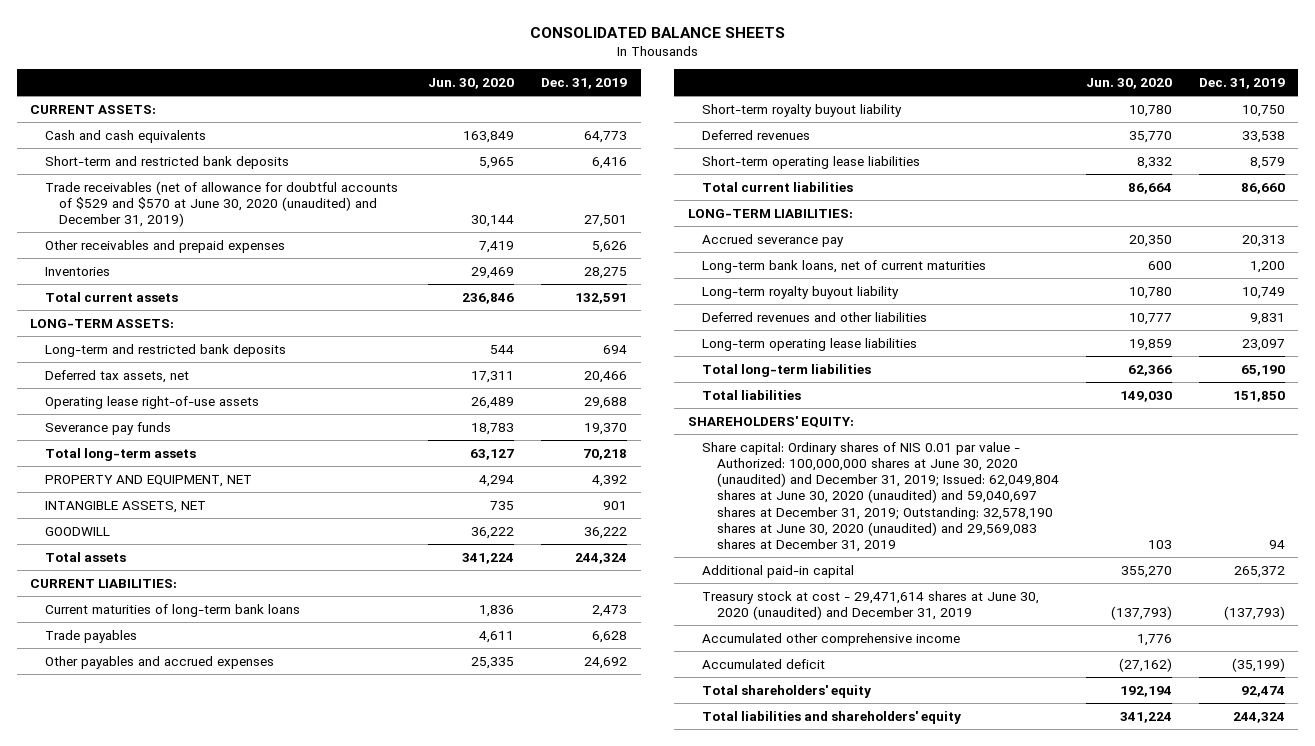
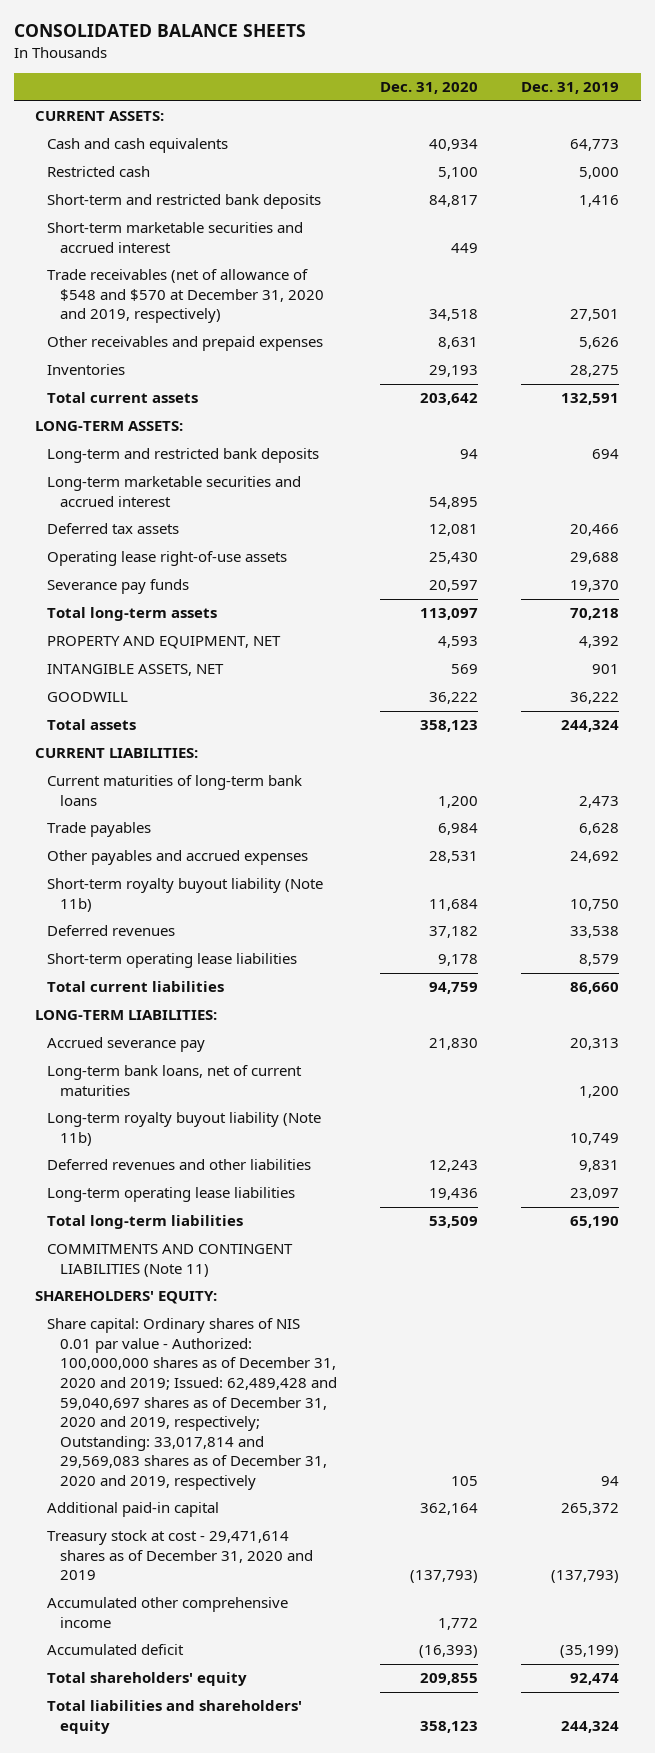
- | Jun. 30, 2020 | Dec. 31, 2019
+ | Dec. 31, 2020 | Dec. 31, 2019
- Short-term and restricted bank deposits | 5,965 | 6,416
- Trade receivables (net of allowance for doubtful accounts of $529 and $570 at June 30, 2020 (unaudited) and December 31, 2019) | 30,144 | 27,501
+ Restricted cash | 5,100 | 5,000
+ Short-term and restricted bank deposits | 84,817 | 1,416
+ Short-term marketable securities and accrued interest | 449 |
+ Trade receivables (net of allowance of $548 and $570 at December 31, 2020 and 2019, respectively) | 34,518 | 27,501
- Deferred tax assets, net | 17,311 | 20,466
+ Long-term marketable securities and accrued interest | 54,895 |
+ Deferred tax assets | 12,081 | 20,466
- Short-term royalty buyout liability | 10,780 | 10,750
+ Short-term royalty buyout liability (Note 11b) | 11,684 | 10,750
- Long-term royalty buyout liability | 10,780 | 10,749
+ Long-term royalty buyout liability (Note 11b) | | 10,749
- Total liabilities | 149,030 | 151,850
+ COMMITMENTS AND CONTINGENT LIABILITIES (Note 11)
- Share capital: Ordinary shares of NIS 0.01 par value - Authorized: 100,000,000 shares at June 30, 2020 (unaudited) and December 31, 2019; Issued: 62,049,804 shares at June 30, 2020 (unaudited) and 59,040,697 shares at December 31, 2019; Outstanding: 32,578,190 shares at June 30, 2020 (unaudited) and 29,569,083 shares at December 31, 2019 | 103 | 94
+ Share capital: Ordinary shares of NIS 0.01 par value - Authorized: 100,000,000 shares as of December 31, 2020 and 2019; Issued: 62,489,428 and 59,040,697 shares as of December 31, 2020 and 2019, respectively; Outstanding: 33,017,814 and 29,569,083 shares as of December 31, 2020 and 2019, respectively | 105 | 94
- Treasury stock at cost - 29,471,614 shares at June 30, 2020 (unaudited) and December 31, 2019 | (137,793) | (137,793)
+ Treasury stock at cost - 29,471,614 shares as of December 31, 2020 and 2019 | (137,793) | (137,793)

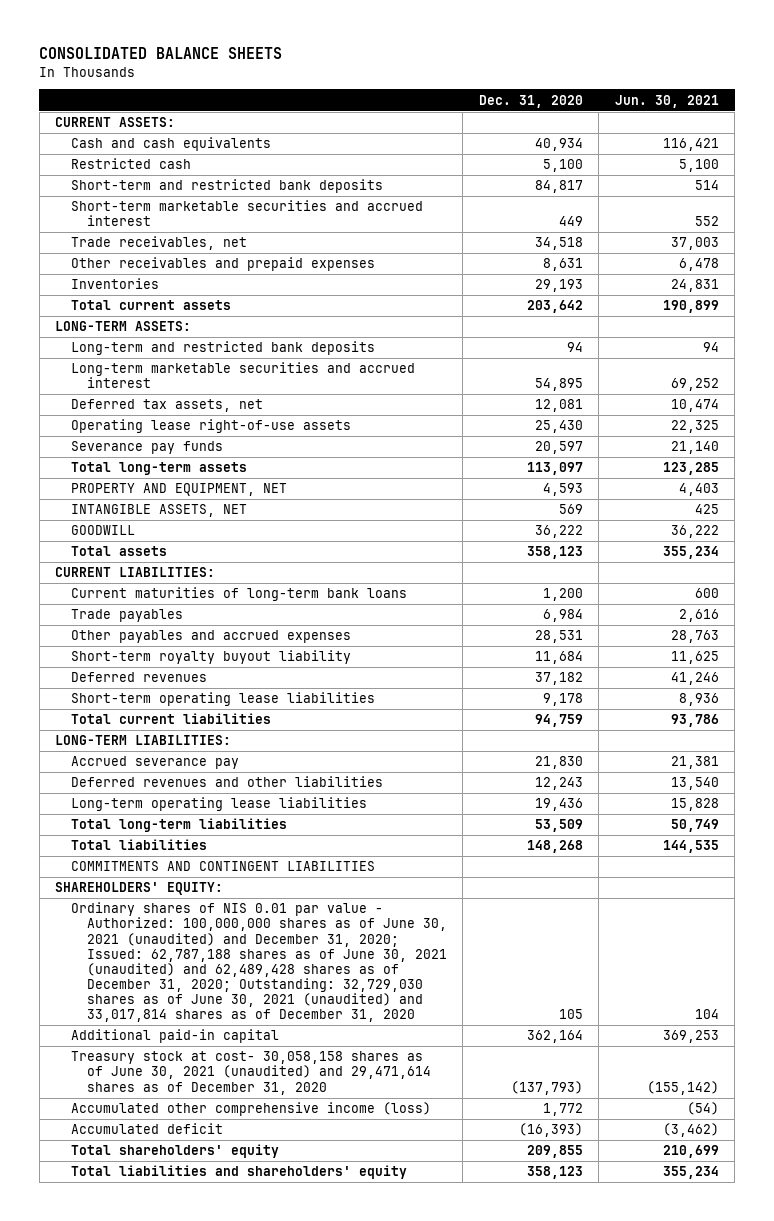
- | Dec. 31, 2020 | Dec. 31, 2019
+ | Dec. 31, 2020 | Jun. 30, 2021
- Trade receivables (net of allowance of $548 and $570 at December 31, 2020 and 2019, respectively) | 34,518 | 27,501
+ Trade receivables, net | 34,518 | 37,003
- Deferred tax assets | 12,081 | 20,466
+ Deferred tax assets, net | 12,081 | 10,474
- Short-term royalty buyout liability (Note 11b) | 11,684 | 10,750
+ Short-term royalty buyout liability | 11,684 | 11,625
- Long-term bank loans, net of current maturities | | 1,200
- Long-term royalty buyout liability (Note 11b) | | 10,749
- COMMITMENTS AND CONTINGENT LIABILITIES (Note 11)
+ Total liabilities | 148,268 | 144,535
+ COMMITMENTS AND CONTINGENT LIABILITIES
- Share capital: Ordinary shares of NIS 0.01 par value - Authorized: 100,000,000 shares as of December 31, 2020 and 2019; Issued: 62,489,428 and 59,040,697 shares as of December 31, 2020 and 2019, respectively; Outstanding: 33,017,814 and 29,569,083 shares as of December 31, 2020 and 2019, respectively | 105 | 94
+ Ordinary shares of NIS 0.01 par value - Authorized: 100,000,000 shares as of June 30, 2021 (unaudited) and December 31, 2020; Issued: 62,787,188 shares as of June 30, 2021 (unaudited) and 62,489,428 shares as of December 31, 2020; Outstanding: 32,729,030 shares as of June 30, 2021 (unaudited) and 33,017,814 shares as of December 31, 2020 | 105 | 104
- Treasury stock at cost - 29,471,614 shares as of December 31, 2020 and 2019 | (137,793) | (137,793)
- Accumulated other comprehensive income | 1,772 |
+ Treasury stock at cost- 30,058,158 shares as of June 30, 2021 (unaudited) and 29,471,614 shares as of December 31, 2020 | (137,793) | (155,142)
+ Accumulated other comprehensive income (loss) | 1,772 | (54)

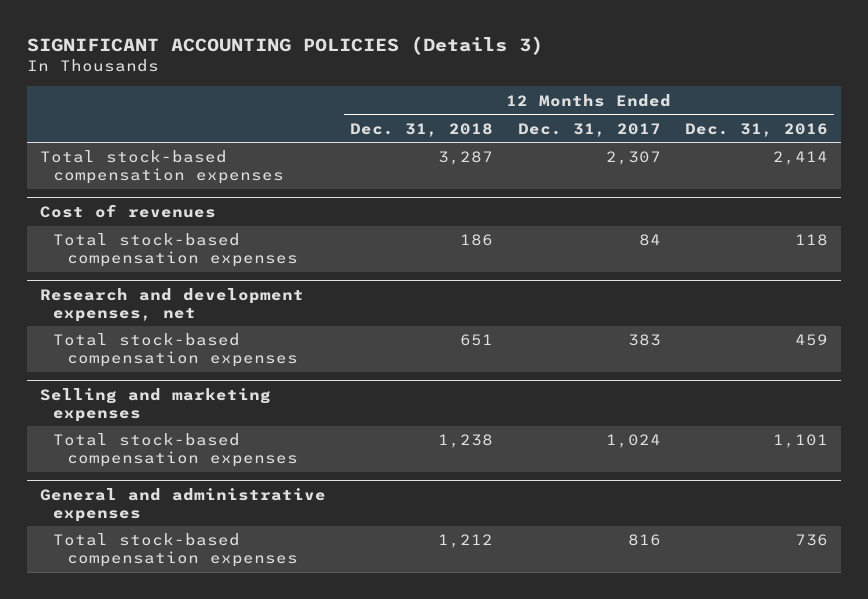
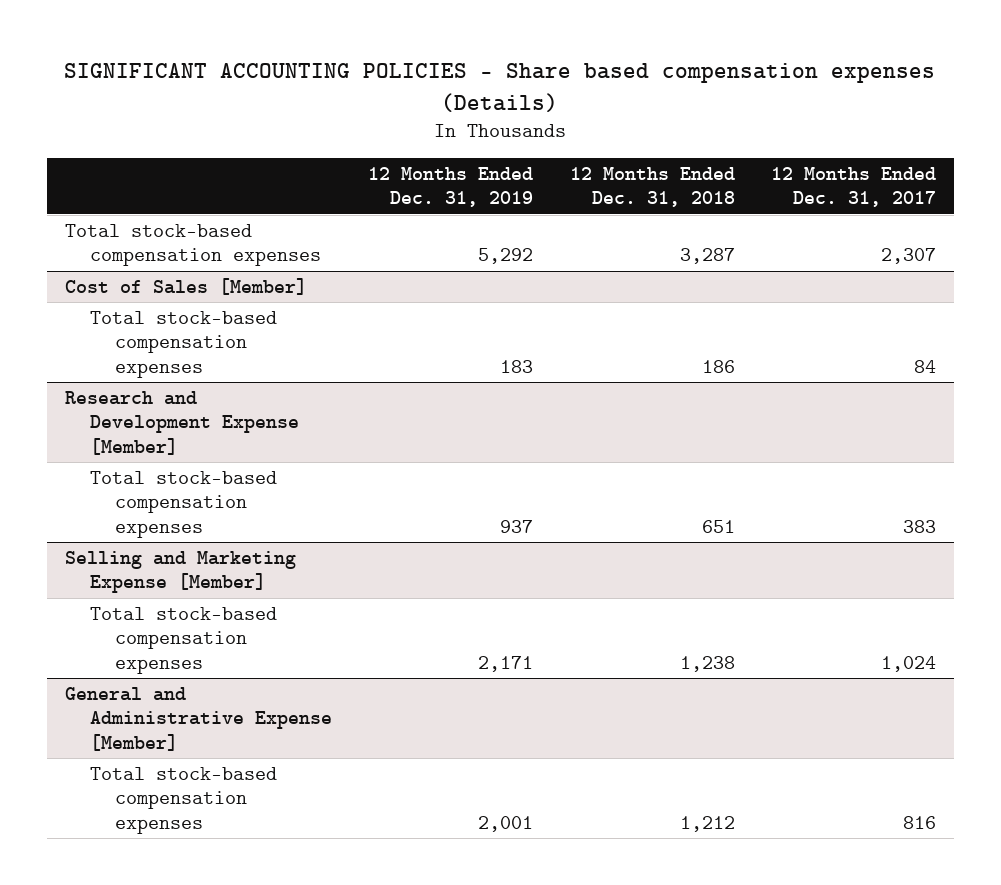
- SIGNIFICANT ACCOUNTING POLICIES (Details 3)
+ SIGNIFICANT ACCOUNTING POLICIES - Share based compensation expenses (Details)
- | 12 Months Ended Dec. 31, 2018 | 12 Months Ended Dec. 31, 2017 | 12 Months Ended Dec. 31, 2016
+ | 12 Months Ended Dec. 31, 2019 | 12 Months Ended Dec. 31, 2018 | 12 Months Ended Dec. 31, 2017
- Cost of revenues
+ Cost of Sales [Member]
- Research and development expenses, net
+ Research and Development Expense [Member]
- Selling and marketing expenses
+ Selling and Marketing Expense [Member]
- General and administrative expenses
+ General and Administrative Expense [Member]

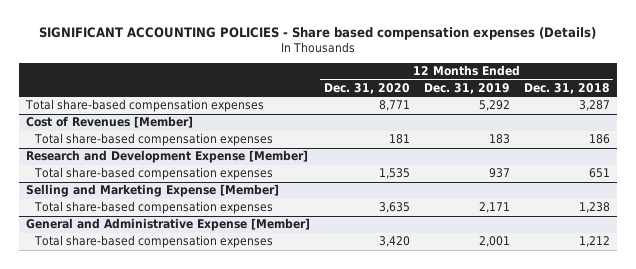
- | 12 Months Ended Dec. 31, 2019 | 12 Months Ended Dec. 31, 2018 | 12 Months Ended Dec. 31, 2017
+ | 12 Months Ended Dec. 31, 2020 | 12 Months Ended Dec. 31, 2019 | 12 Months Ended Dec. 31, 2018
- Total stock-based compensation expenses | 5,292 | 3,287 | 2,307
- Cost of Sales [Member]
- Total stock-based compensation expenses | 183 | 186 | 84
+ Total share-based compensation expenses | 8,771 | 5,292 | 3,287
+ Cost of Revenues [Member]
+ Total share-based compensation expenses | 181 | 183 | 186
@ Research and Development Expense [Member]
- Total stock-based compensation expenses | 937 | 651 | 383
+ Total share-based compensation expenses | 1,535 | 937 | 651
@ Selling and Marketing Expense [Member]
- Total stock-based compensation expenses | 2,171 | 1,238 | 1,024
+ Total share-based compensation expenses | 3,635 | 2,171 | 1,238
@ General and Administrative Expense [Member]
- Total stock-based compensation expenses | 2,001 | 1,212 | 816
+ Total share-based compensation expenses | 3,420 | 2,001 | 1,212

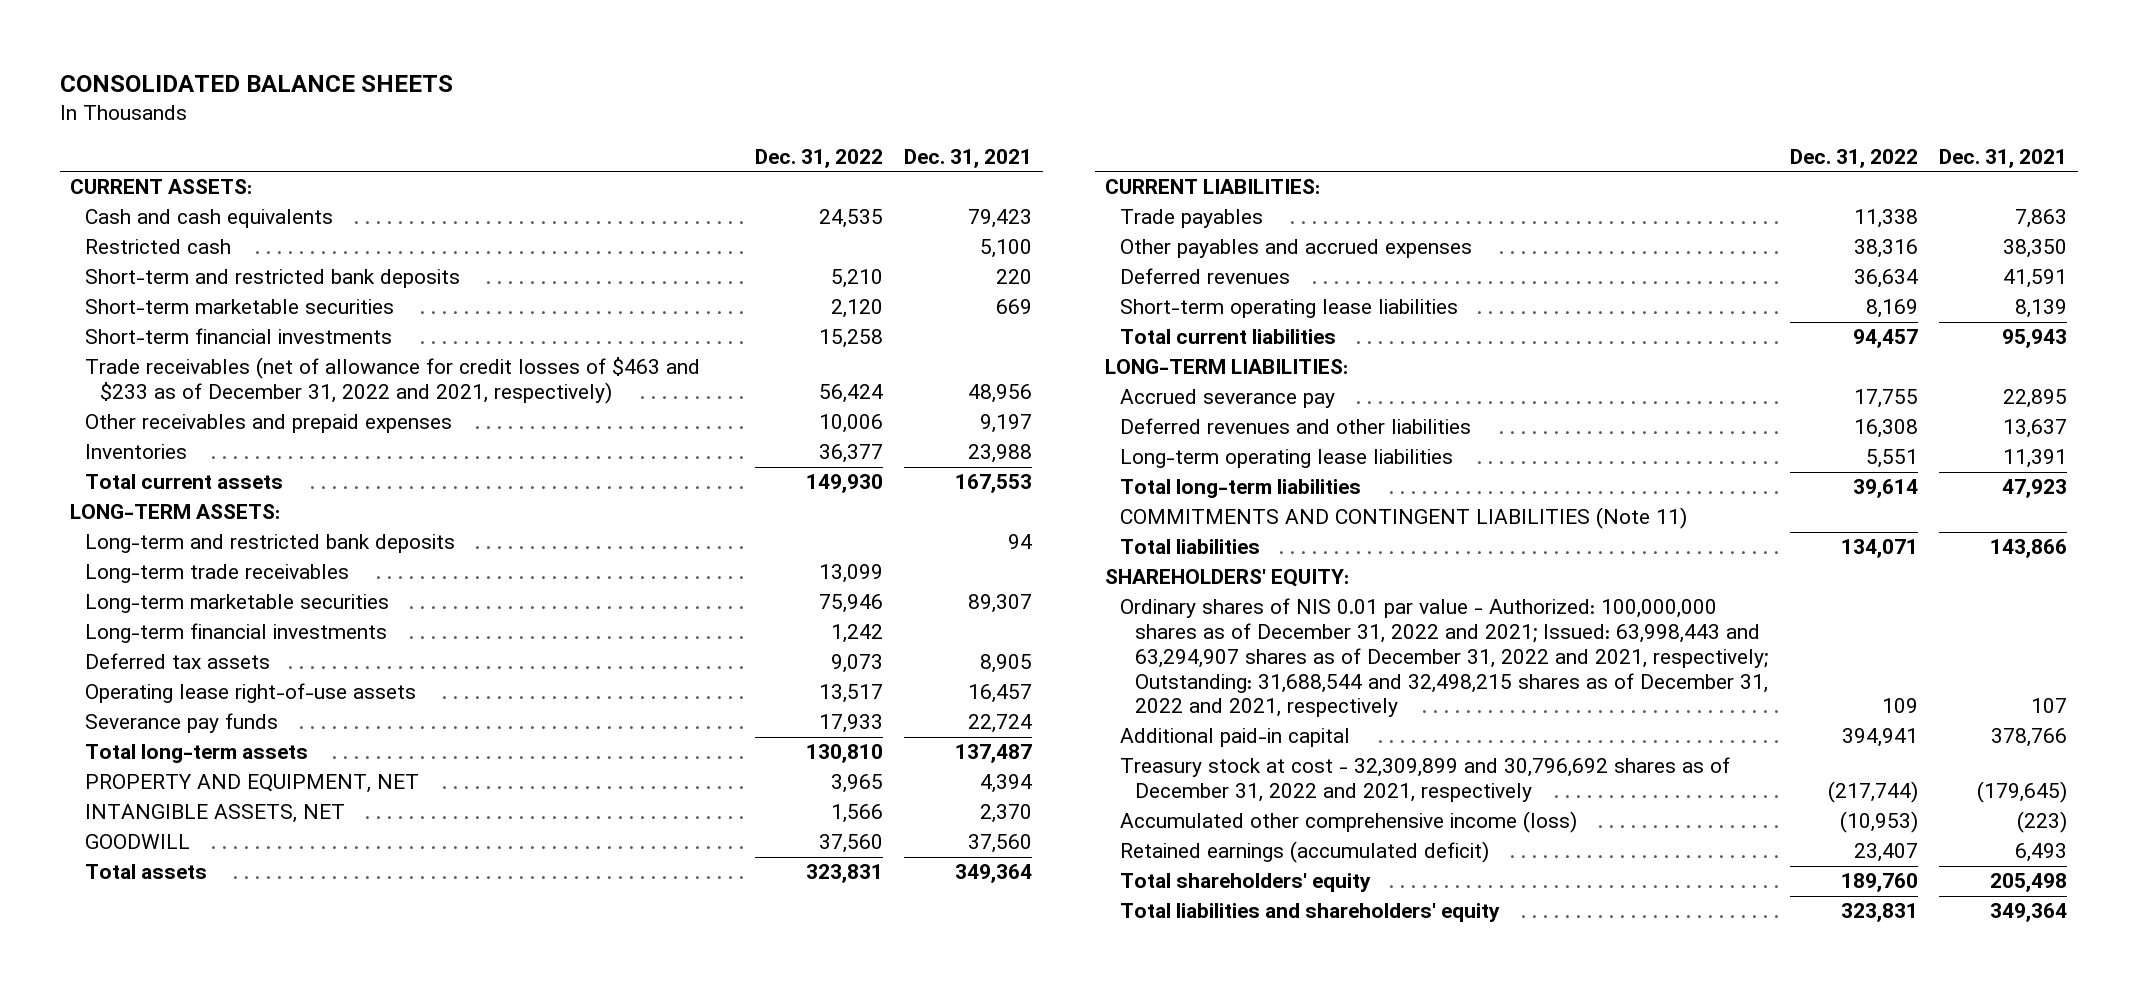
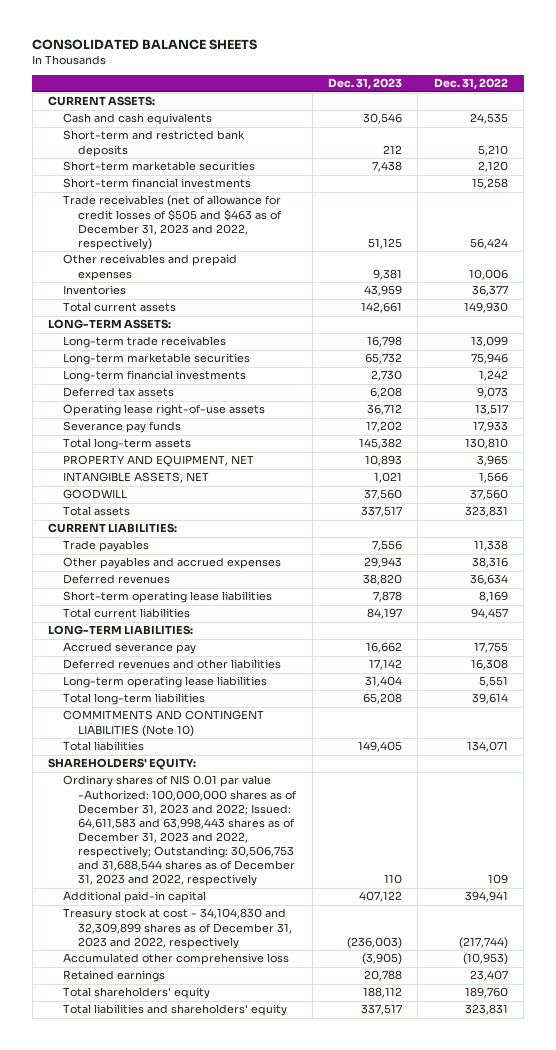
- | Dec. 31, 2022 | Dec. 31, 2021
+ | Dec. 31, 2023 | Dec. 31, 2022
- Restricted cash | | 5,100
- Trade receivables (net of allowance for credit losses of $463 and $233 as of December 31, 2022 and 2021, respectively) | 56,424 | 48,956
+ Trade receivables (net of allowance for credit losses of $505 and $463 as of December 31, 2023 and 2022, respectively) | 51,125 | 56,424
- Long-term and restricted bank deposits | | 94
- COMMITMENTS AND CONTINGENT LIABILITIES (Note 11)
+ COMMITMENTS AND CONTINGENT LIABILITIES (Note 10)
- Ordinary shares of NIS 0.01 par value - Authorized: 100,000,000 shares as of December 31, 2022 and 2021; Issued: 63,998,443 and 63,294,907 shares as of December 31, 2022 and 2021, respectively; Outstanding: 31,688,544 and 32,498,215 shares as of December 31, 2022 and 2021, respectively | 109 | 107
+ Ordinary shares of NIS 0.01 par value -Authorized: 100,000,000 shares as of December 31, 2023 and 2022; Issued: 64,611,583 and 63,998,443 shares as of December 31, 2023 and 2022, respectively; Outstanding: 30,506,753 and 31,688,544 shares as of December 31, 2023 and 2022, respectively | 110 | 109
- Treasury stock at cost - 32,309,899 and 30,796,692 shares as of December 31, 2022 and 2021, respectively | (217,744) | (179,645)
- Accumulated other comprehensive income (loss) | (10,953) | (223)
- Retained earnings (accumulated deficit) | 23,407 | 6,493
+ Treasury stock at cost - 34,104,830 and 32,309,899 shares as of December 31, 2023 and 2022, respectively | (236,003) | (217,744)
+ Accumulated other comprehensive loss | (3,905) | (10,953)
+ Retained earnings | 20,788 | 23,407

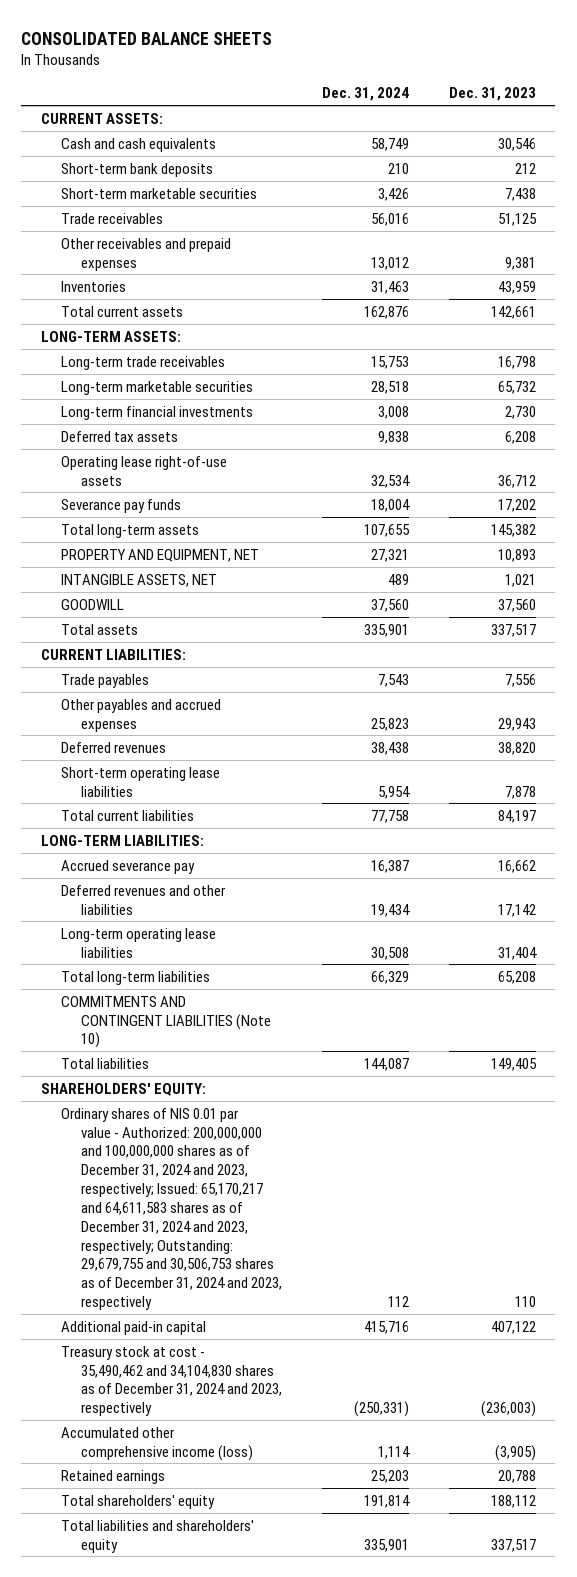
- | Dec. 31, 2023 | Dec. 31, 2022
+ | Dec. 31, 2024 | Dec. 31, 2023
- Short-term and restricted bank deposits | 212 | 5,210
+ Short-term bank deposits | 210 | 212
- Short-term financial investments | | 15,258
- Trade receivables (net of allowance for credit losses of $505 and $463 as of December 31, 2023 and 2022, respectively) | 51,125 | 56,424
+ Trade receivables | 56,016 | 51,125
- Ordinary shares of NIS 0.01 par value -Authorized: 100,000,000 shares as of December 31, 2023 and 2022; Issued: 64,611,583 and 63,998,443 shares as of December 31, 2023 and 2022, respectively; Outstanding: 30,506,753 and 31,688,544 shares as of December 31, 2023 and 2022, respectively | 110 | 109
+ Ordinary shares of NIS 0.01 par value - Authorized: 200,000,000 and 100,000,000 shares as of December 31, 2024 and 2023, respectively; Issued: 65,170,217 and 64,611,583 shares as of December 31, 2024 and 2023, respectively; Outstanding: 29,679,755 and 30,506,753 shares as of December 31, 2024 and 2023, respectively | 112 | 110
- Treasury stock at cost - 34,104,830 and 32,309,899 shares as of December 31, 2023 and 2022, respectively | (236,003) | (217,744)
- Accumulated other comprehensive loss | (3,905) | (10,953)
+ Treasury stock at cost - 35,490,462 and 34,104,830 shares as of December 31, 2024 and 2023, respectively | (250,331) | (236,003)
+ Accumulated other comprehensive income (loss) | 1,114 | (3,905)

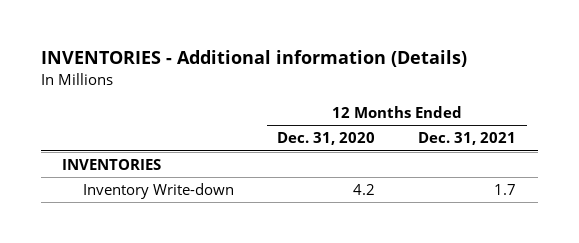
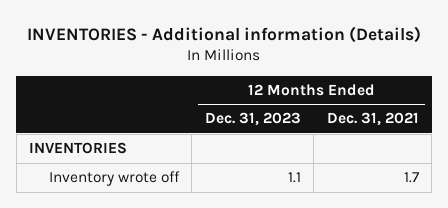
- | 12 Months Ended Dec. 31, 2020 | 12 Months Ended Dec. 31, 2021
+ | 12 Months Ended Dec. 31, 2023 | 12 Months Ended Dec. 31, 2021
- Inventory Write-down | 4.2 | 1.7
+ Inventory wrote off | 1.1 | 1.7

